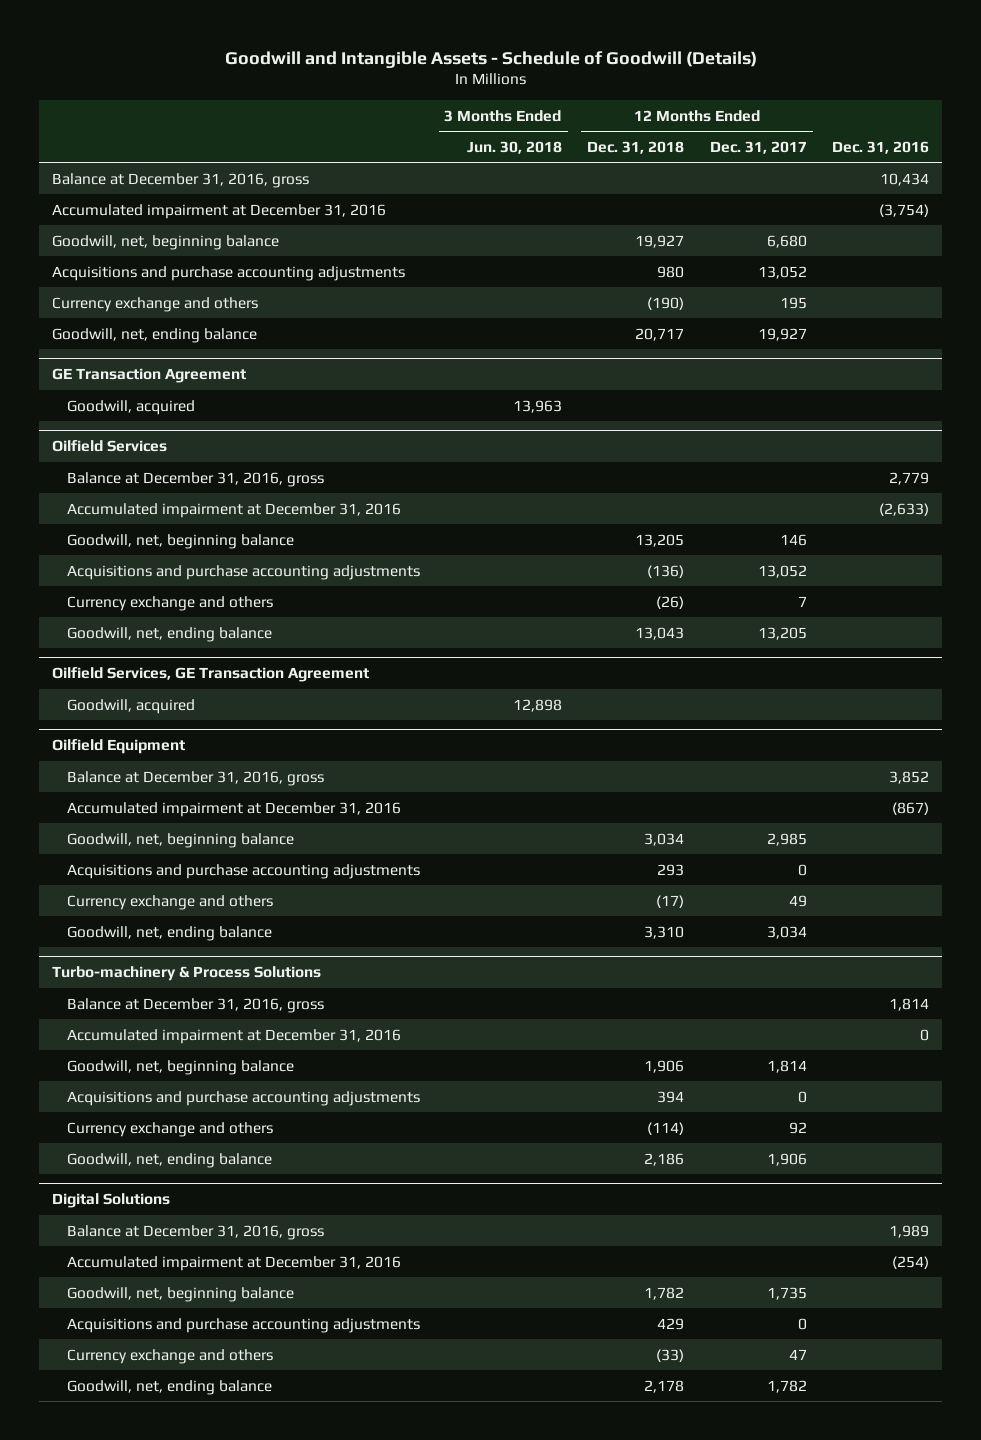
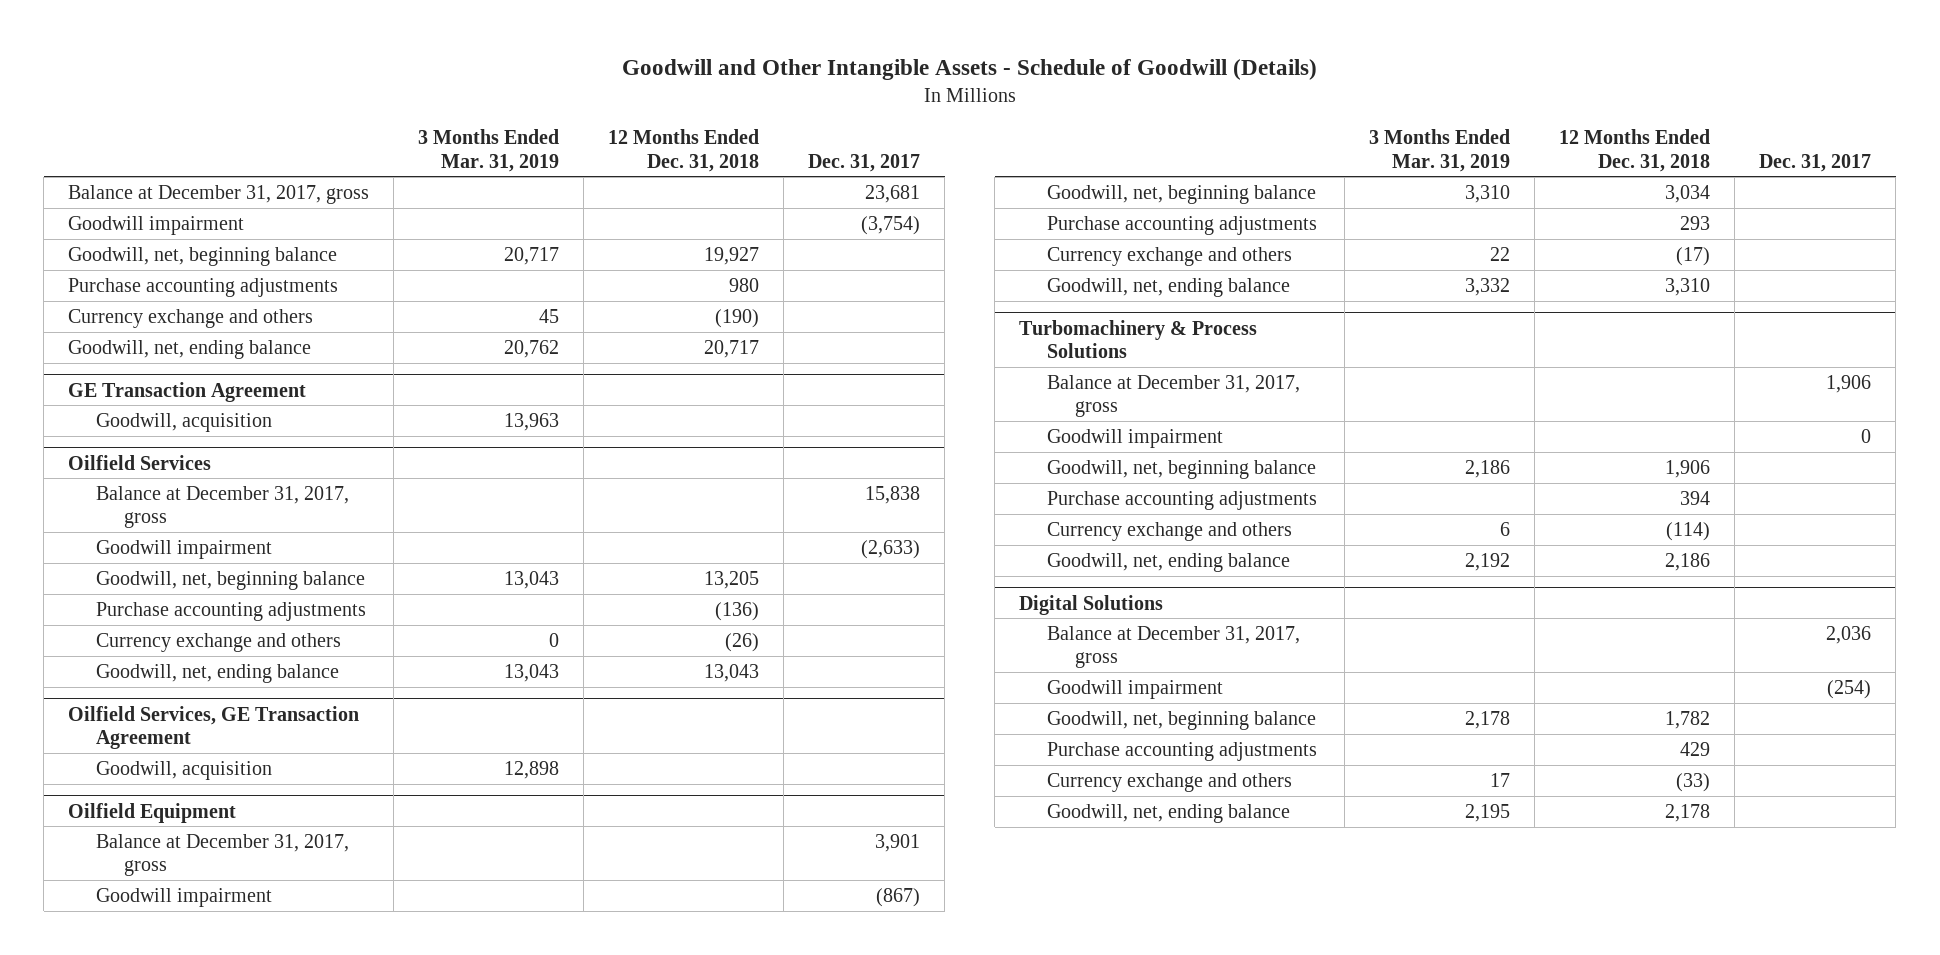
- Goodwill and Intangible Assets - Schedule of Goodwill (Details)
+ Goodwill and Other Intangible Assets - Schedule of Goodwill (Details)
- | 3 Months Ended Jun. 30, 2018 | 12 Months Ended Dec. 31, 2018 | 12 Months Ended Dec. 31, 2017 | Dec. 31, 2016
+ | 3 Months Ended Mar. 31, 2019 | 12 Months Ended Dec. 31, 2018 | Dec. 31, 2017
- Balance at December 31, 2016, gross | | | | 10,434
- Accumulated impairment at December 31, 2016 | | | | (3,754)
+ Balance at December 31, 2017, gross | | | 23,681
+ Goodwill impairment | | | (3,754)
- Acquisitions and purchase accounting adjustments | | 980 | 13,052 |
+ Purchase accounting adjustments | | 980 |
@ GE Transaction Agreement
- Goodwill, acquired | 13,963 | | |
+ Goodwill, acquisition | 13,963 | |
@ Oilfield Services
- Balance at December 31, 2016, gross | | | | 2,779
- Accumulated impairment at December 31, 2016 | | | | (2,633)
+ Balance at December 31, 2017, gross | | | 15,838
+ Goodwill impairment | | | (2,633)
- Acquisitions and purchase accounting adjustments | | (136) | 13,052 |
+ Purchase accounting adjustments | | (136) |
@ Oilfield Services, GE Transaction Agreement
- Goodwill, acquired | 12,898 | | |
+ Goodwill, acquisition | 12,898 | |
@ Oilfield Equipment
- Balance at December 31, 2016, gross | | | | 3,852
- Accumulated impairment at December 31, 2016 | | | | (867)
+ Balance at December 31, 2017, gross | | | 3,901
+ Goodwill impairment | | | (867)
- Acquisitions and purchase accounting adjustments | | 293 | 0 |
+ Purchase accounting adjustments | | 293 |
- Turbo-machinery & Process Solutions
- Balance at December 31, 2016, gross | | | | 1,814
- Accumulated impairment at December 31, 2016 | | | | 0
+ Turbomachinery & Process Solutions
+ Balance at December 31, 2017, gross | | | 1,906
+ Goodwill impairment | | | 0
- Acquisitions and purchase accounting adjustments | | 394 | 0 |
+ Purchase accounting adjustments | | 394 |
@ Digital Solutions
- Balance at December 31, 2016, gross | | | | 1,989
- Accumulated impairment at December 31, 2016 | | | | (254)
+ Balance at December 31, 2017, gross | | | 2,036
+ Goodwill impairment | | | (254)
- Acquisitions and purchase accounting adjustments | | 429 | 0 |
+ Purchase accounting adjustments | | 429 |

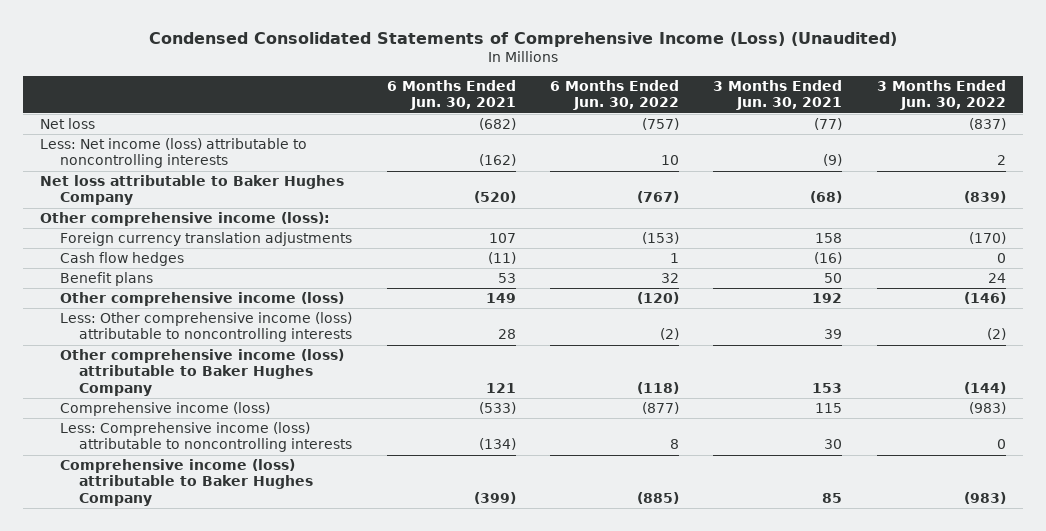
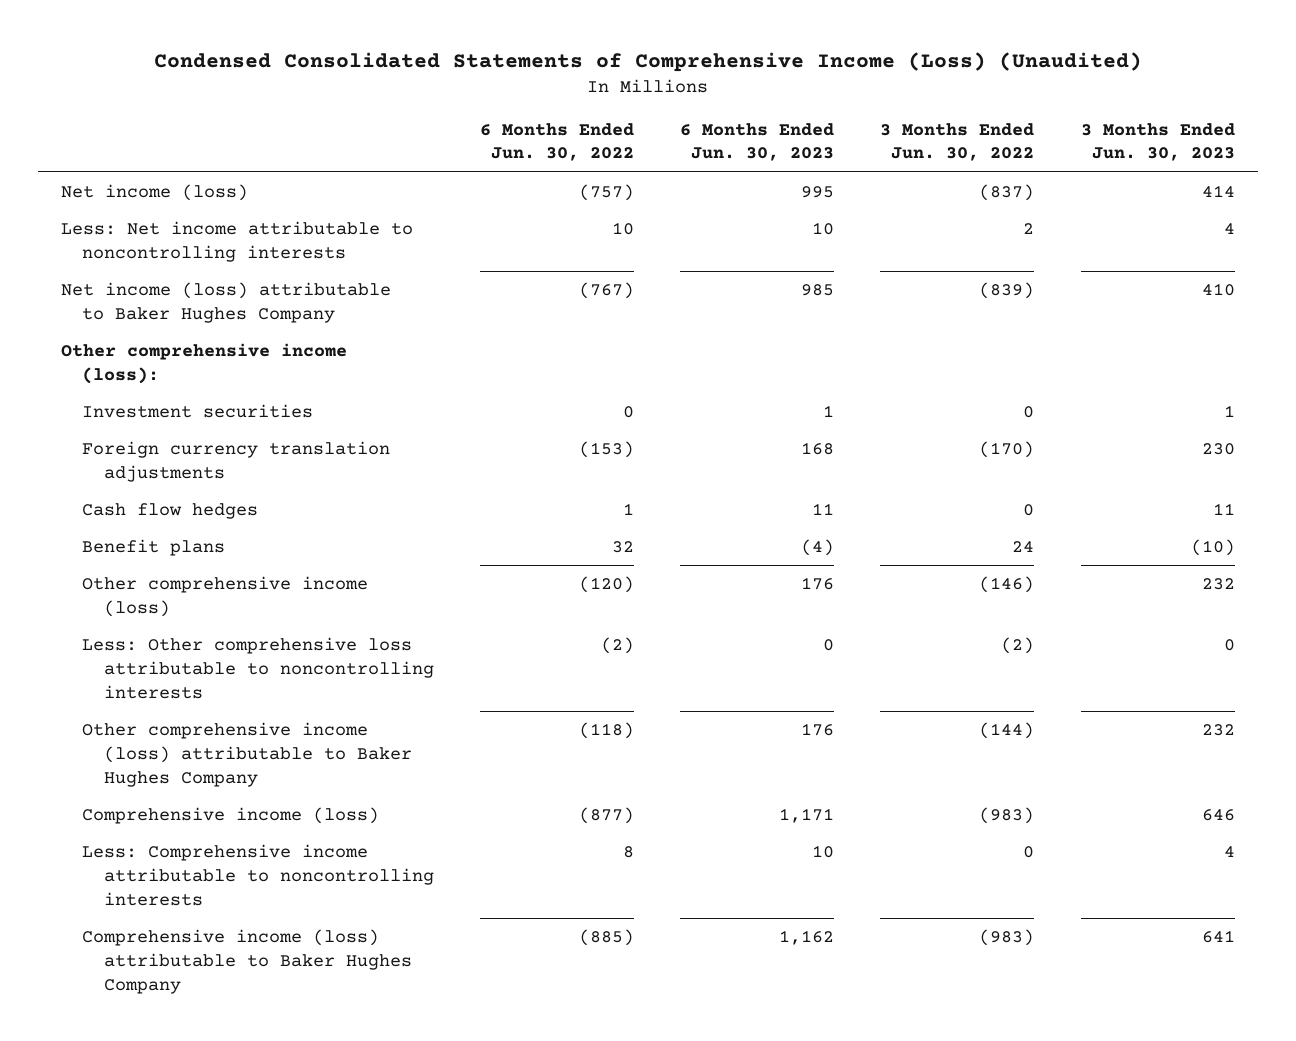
- | 6 Months Ended Jun. 30, 2021 | 6 Months Ended Jun. 30, 2022 | 3 Months Ended Jun. 30, 2021 | 3 Months Ended Jun. 30, 2022
+ | 6 Months Ended Jun. 30, 2022 | 6 Months Ended Jun. 30, 2023 | 3 Months Ended Jun. 30, 2022 | 3 Months Ended Jun. 30, 2023
- Net loss | (682) | (757) | (77) | (837)
- Less: Net income (loss) attributable to noncontrolling interests | (162) | 10 | (9) | 2
- Net loss attributable to Baker Hughes Company | (520) | (767) | (68) | (839)
+ Net income (loss) | (757) | 995 | (837) | 414
+ Less: Net income attributable to noncontrolling interests | 10 | 10 | 2 | 4
+ Net income (loss) attributable to Baker Hughes Company | (767) | 985 | (839) | 410
+ Investment securities | 0 | 1 | 0 | 1
- Less: Other comprehensive income (loss) attributable to noncontrolling interests | 28 | (2) | 39 | (2)
+ Less: Other comprehensive loss attributable to noncontrolling interests | (2) | 0 | (2) | 0
- Less: Comprehensive income (loss) attributable to noncontrolling interests | (134) | 8 | 30 | 0
+ Less: Comprehensive income attributable to noncontrolling interests | 8 | 10 | 0 | 4

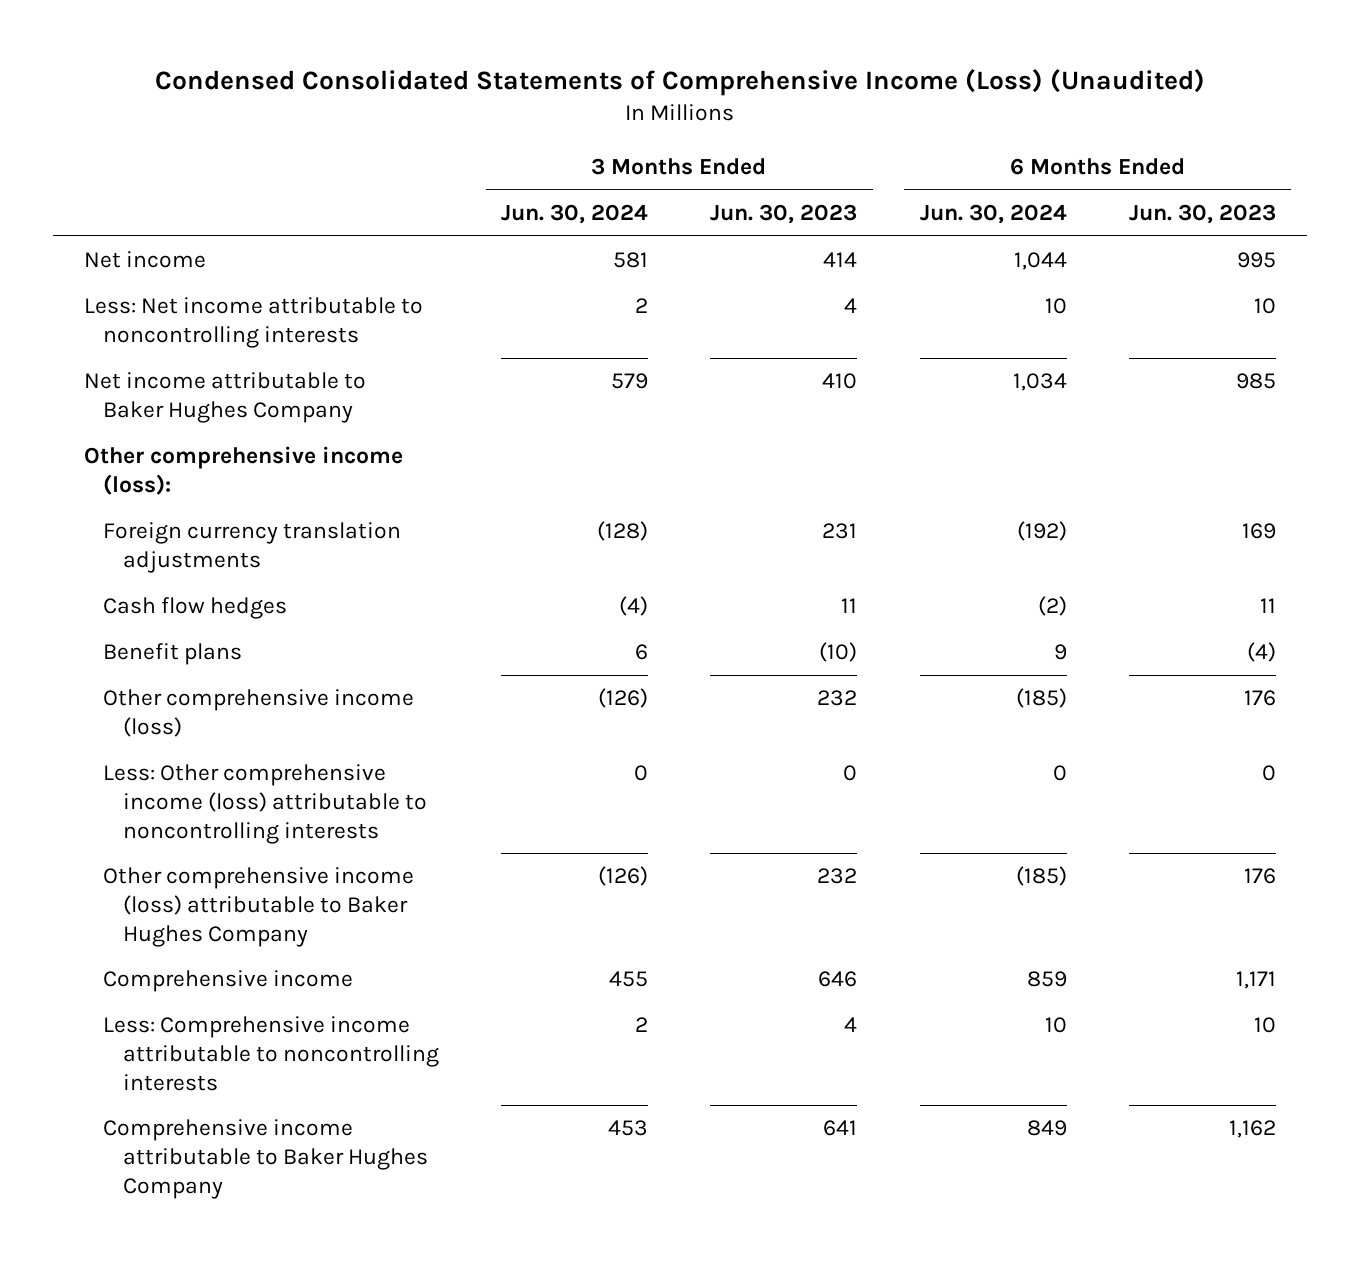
- | 6 Months Ended Jun. 30, 2022 | 6 Months Ended Jun. 30, 2023 | 3 Months Ended Jun. 30, 2022 | 3 Months Ended Jun. 30, 2023
+ | 3 Months Ended Jun. 30, 2024 | 3 Months Ended Jun. 30, 2023 | 6 Months Ended Jun. 30, 2024 | 6 Months Ended Jun. 30, 2023
- Net income (loss) | (757) | 995 | (837) | 414
+ Net income | 581 | 414 | 1,044 | 995
- Net income (loss) attributable to Baker Hughes Company | (767) | 985 | (839) | 410
+ Net income attributable to Baker Hughes Company | 579 | 410 | 1,034 | 985
- Investment securities | 0 | 1 | 0 | 1
- Foreign currency translation adjustments | (153) | 168 | (170) | 230
+ Foreign currency translation adjustments | (128) | 231 | (192) | 169
- Less: Other comprehensive loss attributable to noncontrolling interests | (2) | 0 | (2) | 0
+ Less: Other comprehensive income (loss) attributable to noncontrolling interests | 0 | 0 | 0 | 0
- Comprehensive income (loss) | (877) | 1,171 | (983) | 646
+ Comprehensive income | 455 | 646 | 859 | 1,171
- Comprehensive income (loss) attributable to Baker Hughes Company | (885) | 1,162 | (983) | 641
+ Comprehensive income attributable to Baker Hughes Company | 453 | 641 | 849 | 1,162

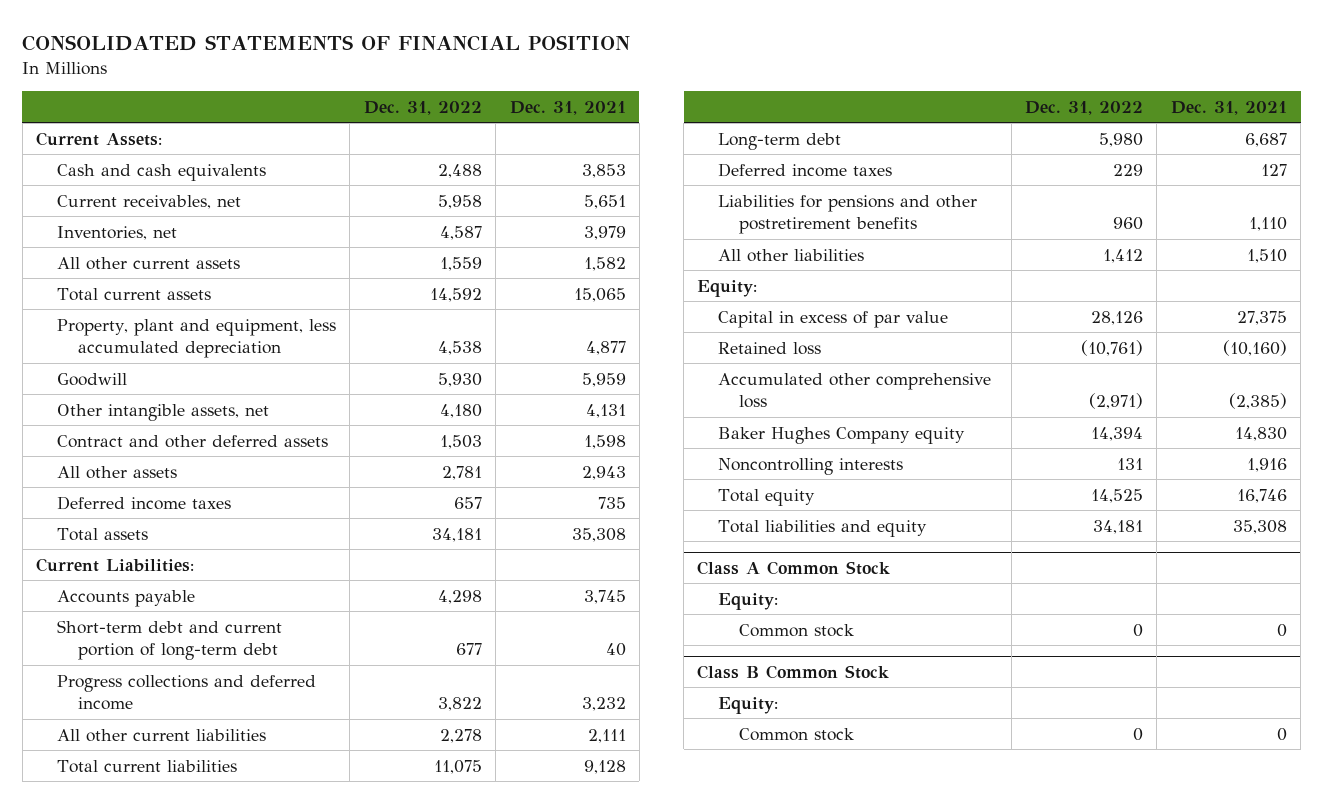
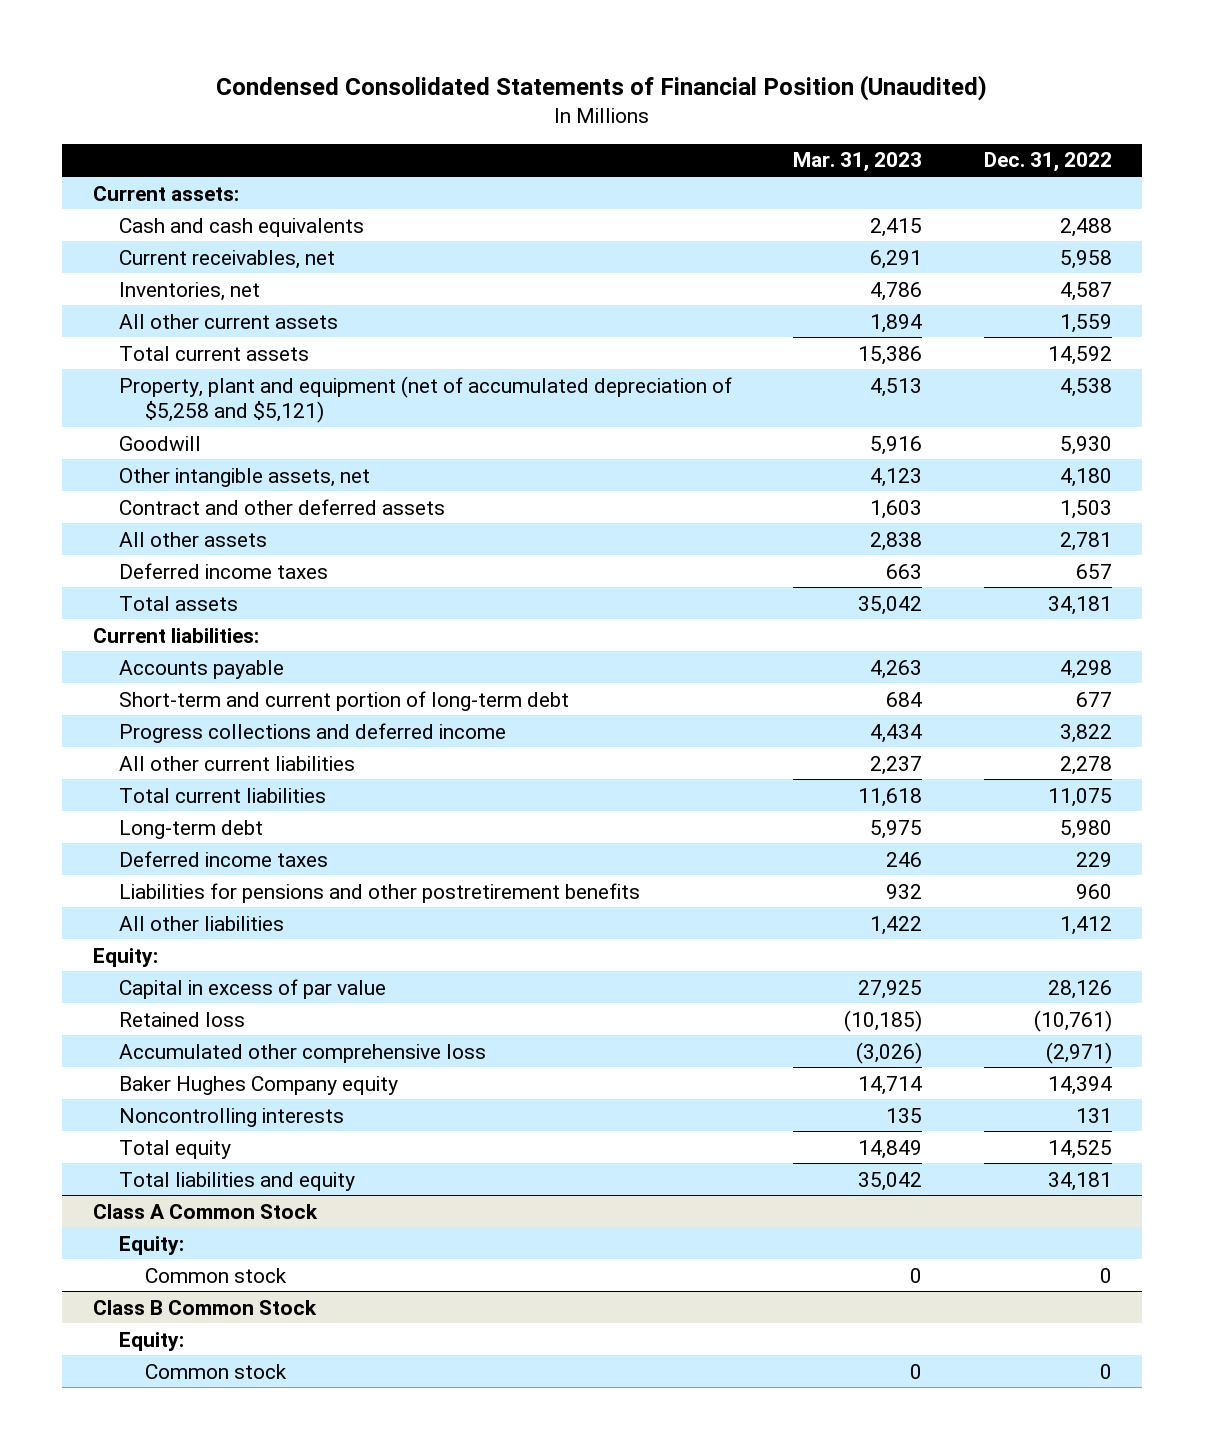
- CONSOLIDATED STATEMENTS OF FINANCIAL POSITION
+ Condensed Consolidated Statements of Financial Position (Unaudited)
- | Dec. 31, 2022 | Dec. 31, 2021
+ | Mar. 31, 2023 | Dec. 31, 2022
- Current Assets:
+ Current assets:
- Property, plant and equipment, less accumulated depreciation | 4,538 | 4,877
+ Property, plant and equipment (net of accumulated depreciation of $5,258 and $5,121) | 4,513 | 4,538
- Current Liabilities:
+ Current liabilities:
- Short-term debt and current portion of long-term debt | 677 | 40
+ Short-term and current portion of long-term debt | 684 | 677

